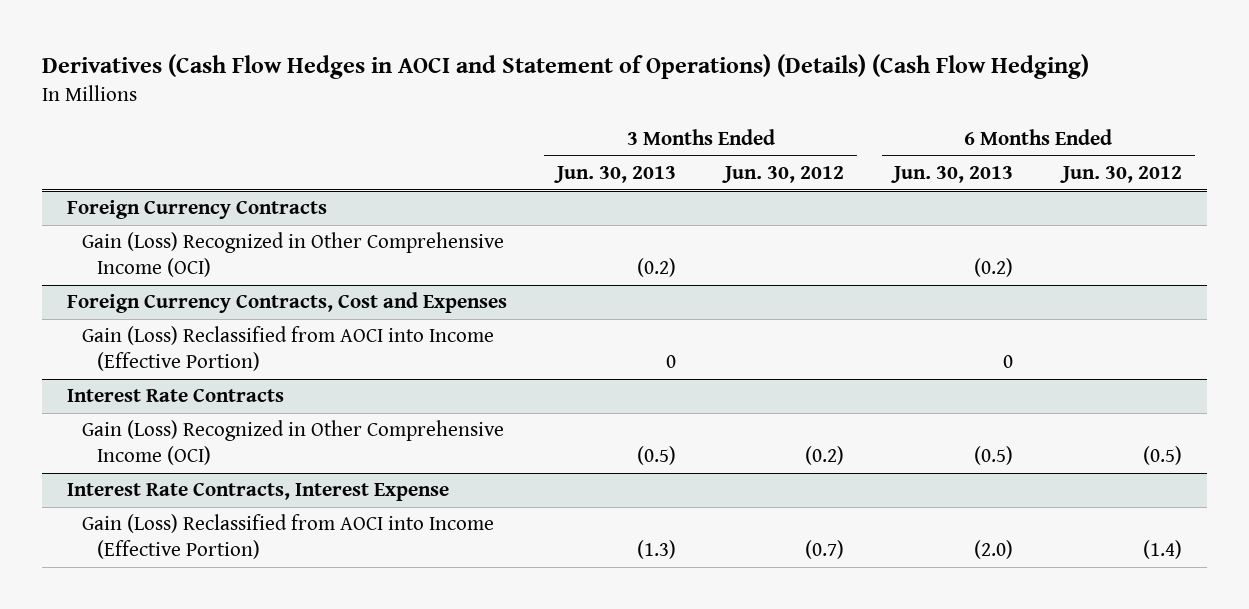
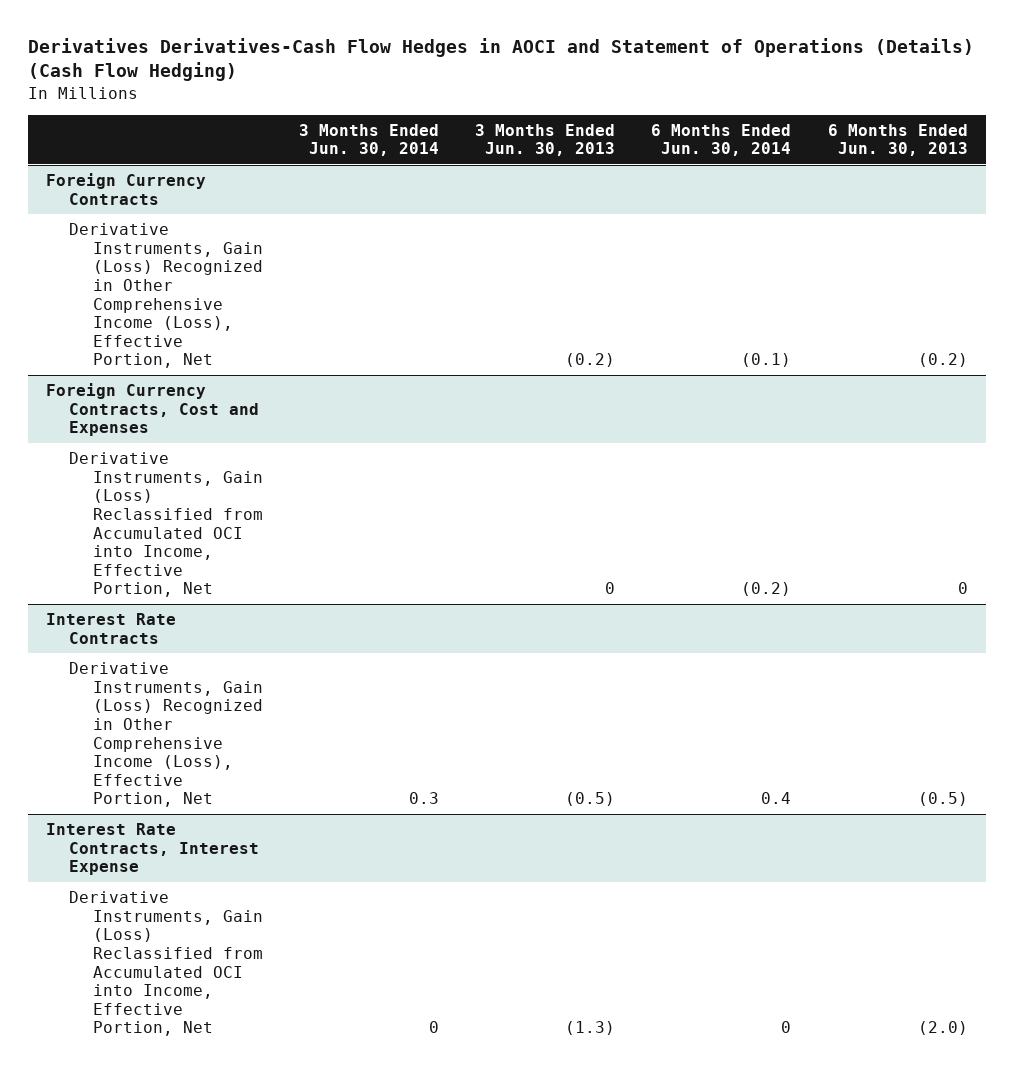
- Derivatives (Cash Flow Hedges in AOCI and Statement of Operations) (Details) (Cash Flow Hedging)
+ Derivatives Derivatives-Cash Flow Hedges in AOCI and Statement of Operations (Details) (Cash Flow Hedging)
- | 3 Months Ended Jun. 30, 2013 | 3 Months Ended Jun. 30, 2012 | 6 Months Ended Jun. 30, 2013 | 6 Months Ended Jun. 30, 2012
+ | 3 Months Ended Jun. 30, 2014 | 3 Months Ended Jun. 30, 2013 | 6 Months Ended Jun. 30, 2014 | 6 Months Ended Jun. 30, 2013
@ Foreign Currency Contracts
- Gain (Loss) Recognized in Other Comprehensive Income (OCI) | (0.2) | | (0.2) |
+ Derivative Instruments, Gain (Loss) Recognized in Other Comprehensive Income (Loss), Effective Portion, Net | | (0.2) | (0.1) | (0.2)
@ Foreign Currency Contracts, Cost and Expenses
- Gain (Loss) Reclassified from AOCI into Income (Effective Portion) | 0 | | 0 |
+ Derivative Instruments, Gain (Loss) Reclassified from Accumulated OCI into Income, Effective Portion, Net | | 0 | (0.2) | 0
@ Interest Rate Contracts
- Gain (Loss) Recognized in Other Comprehensive Income (OCI) | (0.5) | (0.2) | (0.5) | (0.5)
+ Derivative Instruments, Gain (Loss) Recognized in Other Comprehensive Income (Loss), Effective Portion, Net | 0.3 | (0.5) | 0.4 | (0.5)
@ Interest Rate Contracts, Interest Expense
- Gain (Loss) Reclassified from AOCI into Income (Effective Portion) | (1.3) | (0.7) | (2.0) | (1.4)
+ Derivative Instruments, Gain (Loss) Reclassified from Accumulated OCI into Income, Effective Portion, Net | 0 | (1.3) | 0 | (2.0)

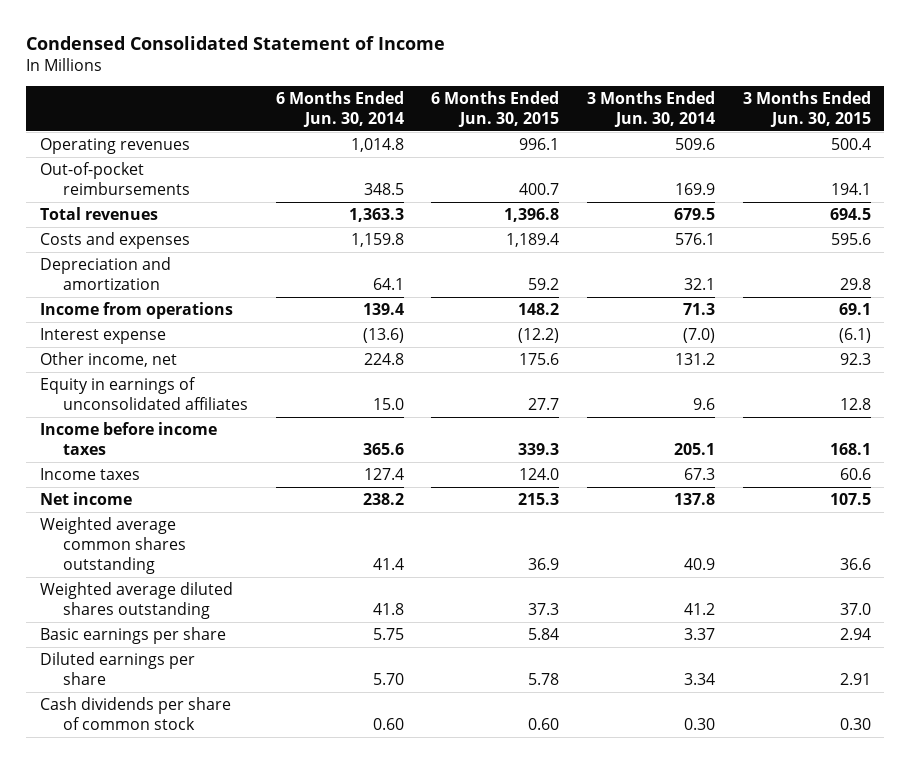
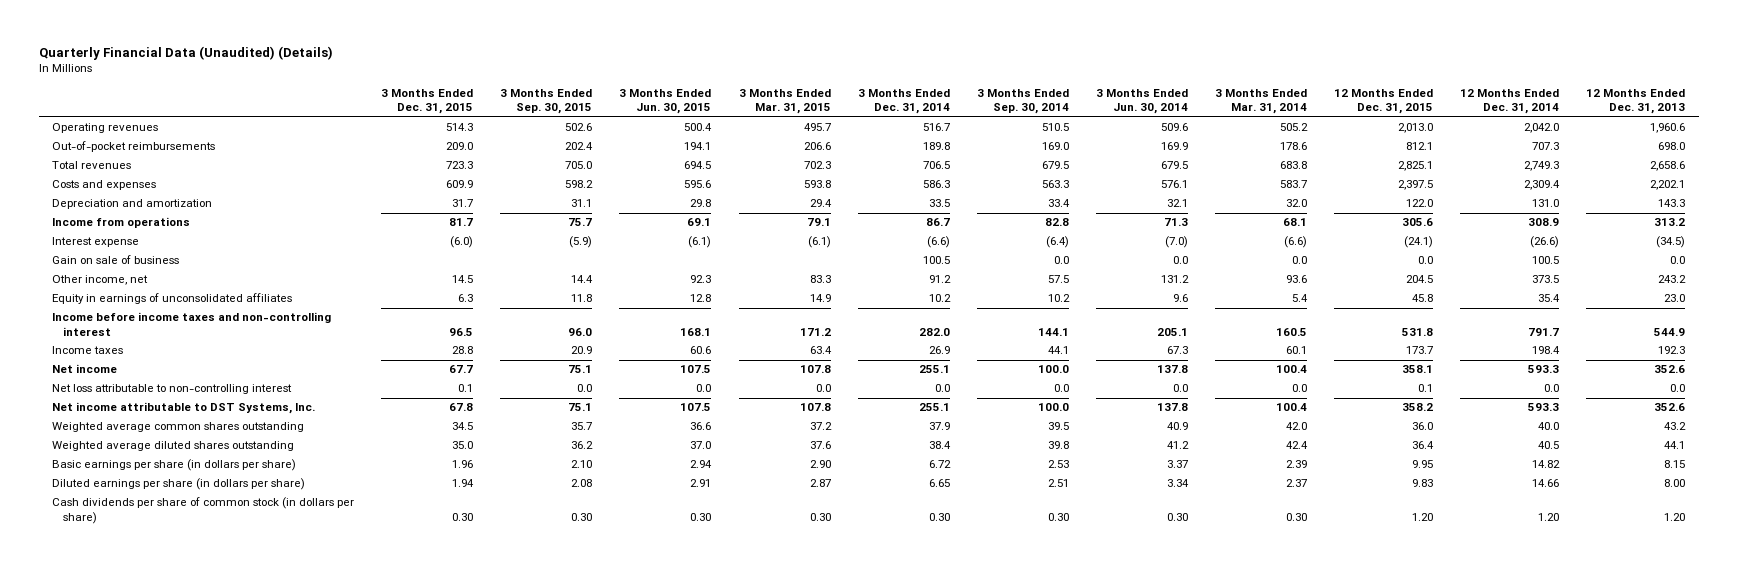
- Condensed Consolidated Statement of Income
+ Quarterly Financial Data (Unaudited) (Details)
- | 6 Months Ended Jun. 30, 2014 | 6 Months Ended Jun. 30, 2015 | 3 Months Ended Jun. 30, 2014 | 3 Months Ended Jun. 30, 2015
+ | 3 Months Ended Dec. 31, 2015 | 3 Months Ended Sep. 30, 2015 | 3 Months Ended Jun. 30, 2015 | 3 Months Ended Mar. 31, 2015 | 3 Months Ended Dec. 31, 2014 | 3 Months Ended Sep. 30, 2014 | 3 Months Ended Jun. 30, 2014 | 3 Months Ended Mar. 31, 2014 | 12 Months Ended Dec. 31, 2015 | 12 Months Ended Dec. 31, 2014 | 12 Months Ended Dec. 31, 2013
+ Gain on sale of business | | | | | 100.5 | 0.0 | 0.0 | 0.0 | 0.0 | 100.5 | 0.0
- Income before income taxes | 365.6 | 339.3 | 205.1 | 168.1
+ Income before income taxes and non-controlling interest | 96.5 | 96.0 | 168.1 | 171.2 | 282.0 | 144.1 | 205.1 | 160.5 | 531.8 | 791.7 | 544.9
+ Net loss attributable to non-controlling interest | 0.1 | 0.0 | 0.0 | 0.0 | 0.0 | 0.0 | 0.0 | 0.0 | 0.1 | 0.0 | 0.0
+ Net income attributable to DST Systems, Inc. | 67.8 | 75.1 | 107.5 | 107.8 | 255.1 | 100.0 | 137.8 | 100.4 | 358.2 | 593.3 | 352.6
- Basic earnings per share | 5.75 | 5.84 | 3.37 | 2.94
- Diluted earnings per share | 5.70 | 5.78 | 3.34 | 2.91
- Cash dividends per share of common stock | 0.60 | 0.60 | 0.30 | 0.30
+ Basic earnings per share (in dollars per share) | 1.96 | 2.10 | 2.94 | 2.90 | 6.72 | 2.53 | 3.37 | 2.39 | 9.95 | 14.82 | 8.15
+ Diluted earnings per share (in dollars per share) | 1.94 | 2.08 | 2.91 | 2.87 | 6.65 | 2.51 | 3.34 | 2.37 | 9.83 | 14.66 | 8.00
+ Cash dividends per share of common stock (in dollars per share) | 0.30 | 0.30 | 0.30 | 0.30 | 0.30 | 0.30 | 0.30 | 0.30 | 1.20 | 1.20 | 1.20

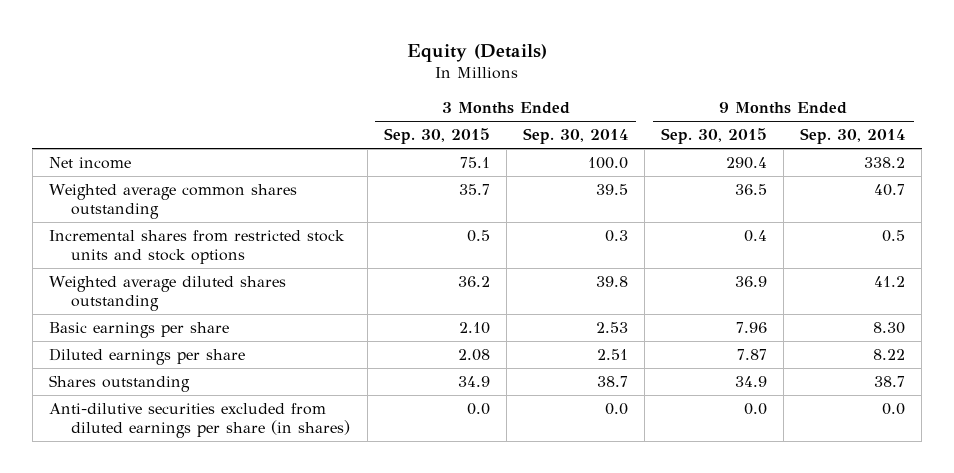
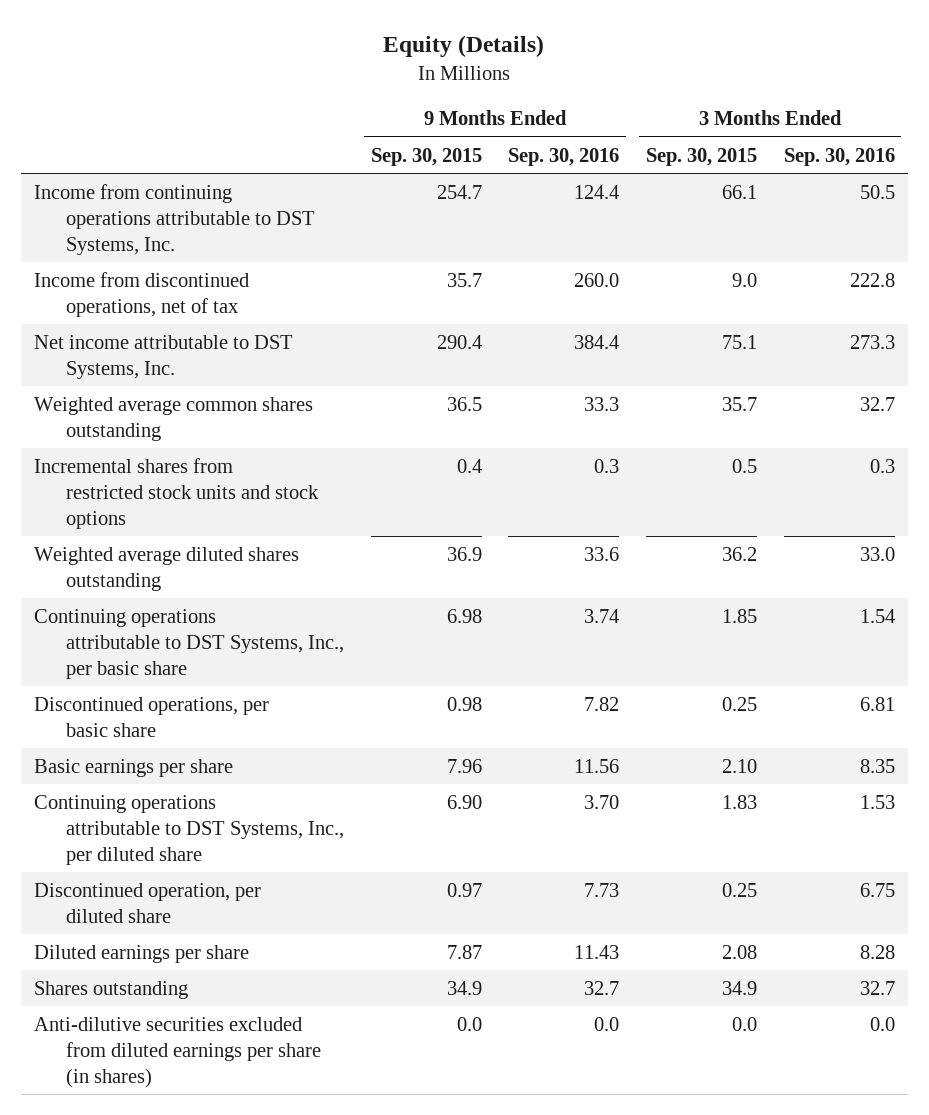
- | 3 Months Ended Sep. 30, 2015 | 3 Months Ended Sep. 30, 2014 | 9 Months Ended Sep. 30, 2015 | 9 Months Ended Sep. 30, 2014
+ | 9 Months Ended Sep. 30, 2015 | 9 Months Ended Sep. 30, 2016 | 3 Months Ended Sep. 30, 2015 | 3 Months Ended Sep. 30, 2016
- Net income | 75.1 | 100.0 | 290.4 | 338.2
+ Income from continuing operations attributable to DST Systems, Inc. | 254.7 | 124.4 | 66.1 | 50.5
+ Income from discontinued operations, net of tax | 35.7 | 260.0 | 9.0 | 222.8
+ Net income attributable to DST Systems, Inc. | 290.4 | 384.4 | 75.1 | 273.3
+ Continuing operations attributable to DST Systems, Inc., per basic share | 6.98 | 3.74 | 1.85 | 1.54
+ Discontinued operations, per basic share | 0.98 | 7.82 | 0.25 | 6.81
+ Continuing operations attributable to DST Systems, Inc., per diluted share | 6.90 | 3.70 | 1.83 | 1.53
+ Discontinued operation, per diluted share | 0.97 | 7.73 | 0.25 | 6.75

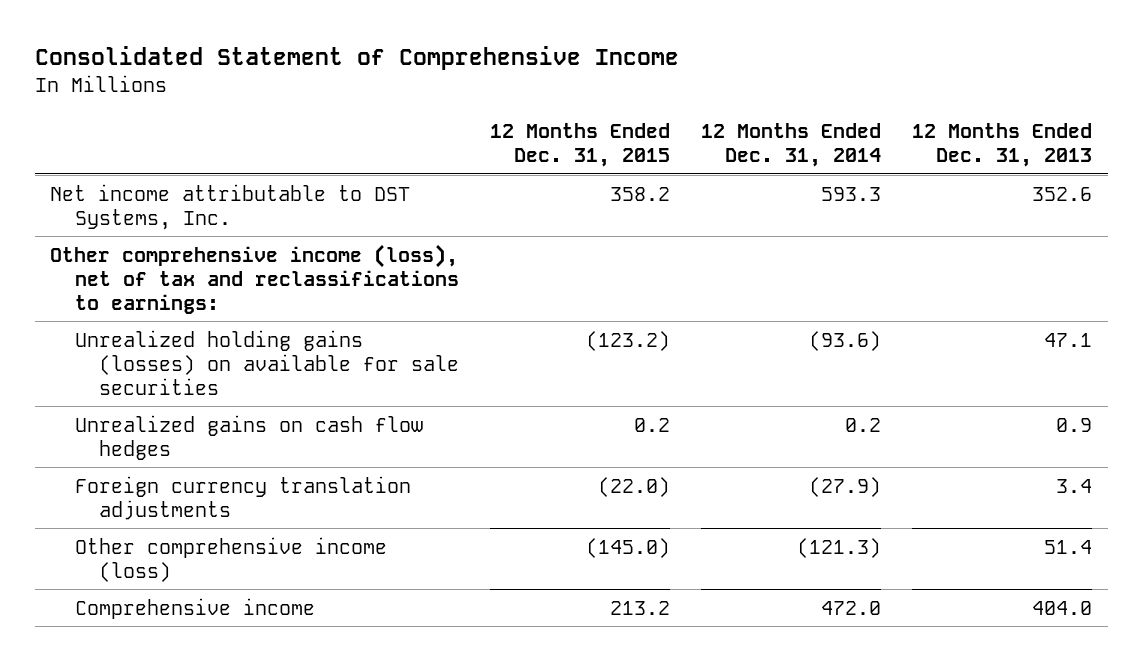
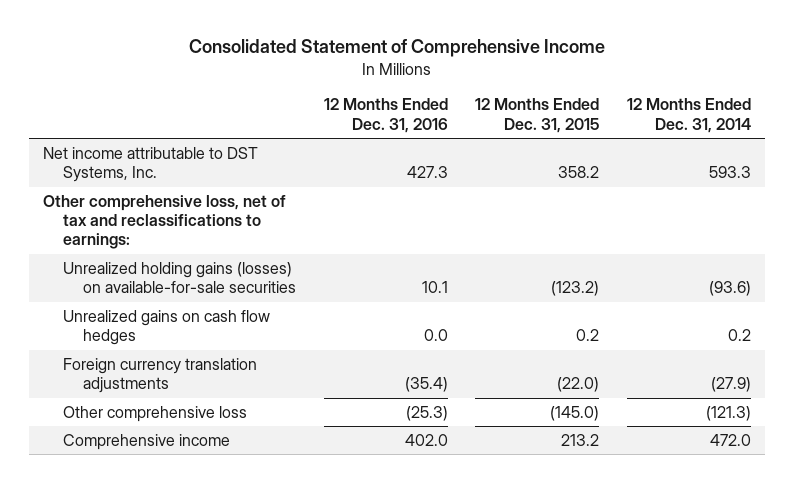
- | 12 Months Ended Dec. 31, 2015 | 12 Months Ended Dec. 31, 2014 | 12 Months Ended Dec. 31, 2013
+ | 12 Months Ended Dec. 31, 2016 | 12 Months Ended Dec. 31, 2015 | 12 Months Ended Dec. 31, 2014
- Other comprehensive income (loss), net of tax and reclassifications to earnings:
- Unrealized holding gains (losses) on available for sale securities | (123.2) | (93.6) | 47.1
+ Other comprehensive loss, net of tax and reclassifications to earnings:
+ Unrealized holding gains (losses) on available-for-sale securities | 10.1 | (123.2) | (93.6)
- Other comprehensive income (loss) | (145.0) | (121.3) | 51.4
+ Other comprehensive loss | (25.3) | (145.0) | (121.3)

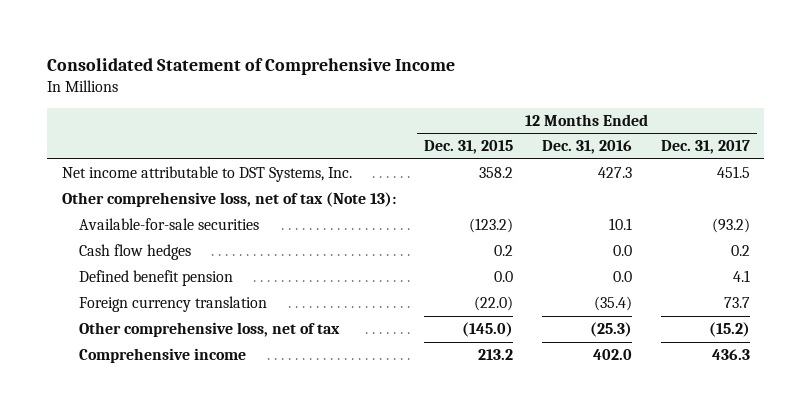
- | 12 Months Ended Dec. 31, 2016 | 12 Months Ended Dec. 31, 2015 | 12 Months Ended Dec. 31, 2014
+ | 12 Months Ended Dec. 31, 2015 | 12 Months Ended Dec. 31, 2016 | 12 Months Ended Dec. 31, 2017
- Other comprehensive loss, net of tax and reclassifications to earnings:
- Unrealized holding gains (losses) on available-for-sale securities | 10.1 | (123.2) | (93.6)
- Unrealized gains on cash flow hedges | 0.0 | 0.2 | 0.2
- Foreign currency translation adjustments | (35.4) | (22.0) | (27.9)
- Other comprehensive loss | (25.3) | (145.0) | (121.3)
+ Other comprehensive loss, net of tax (Note 13):
+ Available-for-sale securities | (123.2) | 10.1 | (93.2)
+ Cash flow hedges | 0.2 | 0.0 | 0.2
+ Defined benefit pension | 0.0 | 0.0 | 4.1
+ Foreign currency translation | (22.0) | (35.4) | 73.7
+ Other comprehensive loss, net of tax | (145.0) | (25.3) | (15.2)

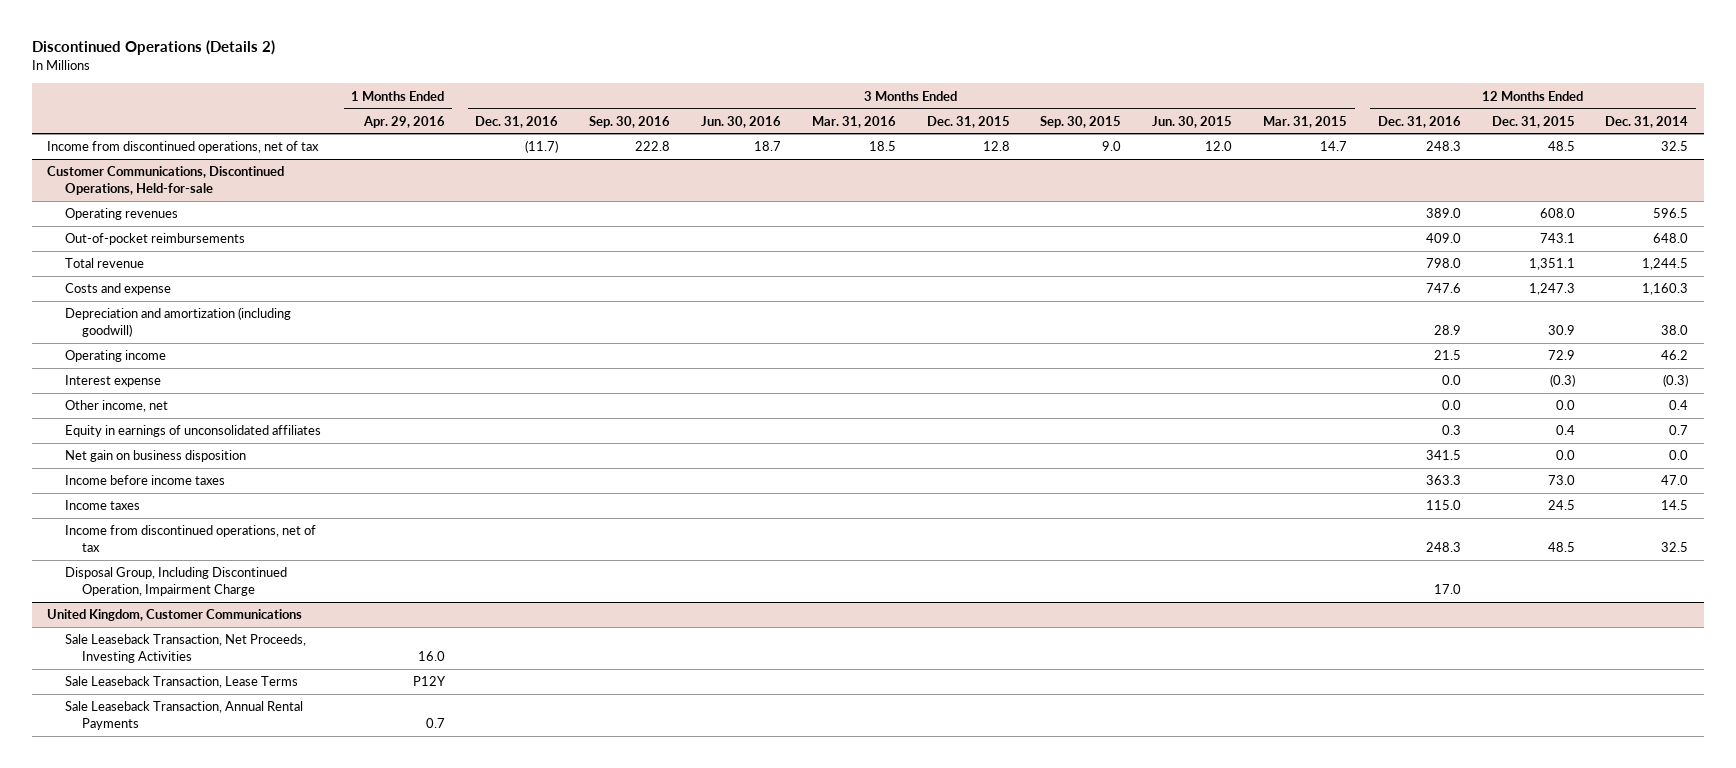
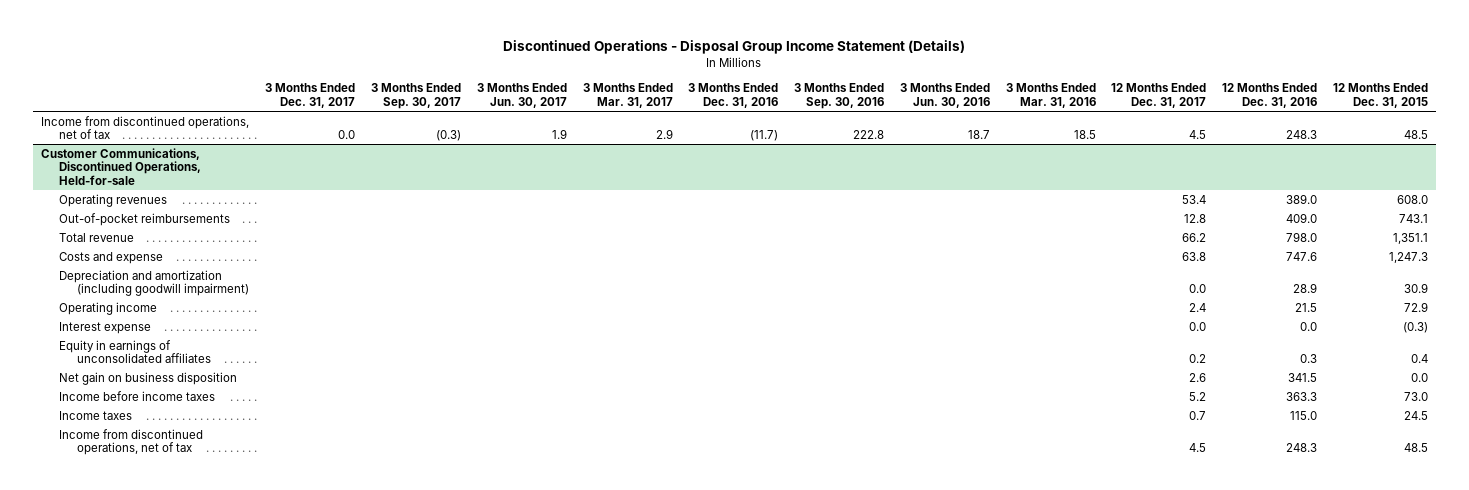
- Discontinued Operations (Details 2)
+ Discontinued Operations - Disposal Group Income Statement (Details)
- | 1 Months Ended Apr. 29, 2016 | 3 Months Ended Dec. 31, 2016 | 3 Months Ended Sep. 30, 2016 | 3 Months Ended Jun. 30, 2016 | 3 Months Ended Mar. 31, 2016 | 3 Months Ended Dec. 31, 2015 | 3 Months Ended Sep. 30, 2015 | 3 Months Ended Jun. 30, 2015 | 3 Months Ended Mar. 31, 2015 | 12 Months Ended Dec. 31, 2016 | 12 Months Ended Dec. 31, 2015 | 12 Months Ended Dec. 31, 2014
+ | 3 Months Ended Dec. 31, 2017 | 3 Months Ended Sep. 30, 2017 | 3 Months Ended Jun. 30, 2017 | 3 Months Ended Mar. 31, 2017 | 3 Months Ended Dec. 31, 2016 | 3 Months Ended Sep. 30, 2016 | 3 Months Ended Jun. 30, 2016 | 3 Months Ended Mar. 31, 2016 | 12 Months Ended Dec. 31, 2017 | 12 Months Ended Dec. 31, 2016 | 12 Months Ended Dec. 31, 2015
@ Customer Communications, Discontinued Operations, Held-for-sale
- Depreciation and amortization (including goodwill) | | | | | | | | | | 28.9 | 30.9 | 38.0
+ Depreciation and amortization (including goodwill impairment) | | | | | | | | | 0.0 | 28.9 | 30.9
- Other income, net | | | | | | | | | | 0.0 | 0.0 | 0.4
- Disposal Group, Including Discontinued Operation, Impairment Charge | | | | | | | | | | 17.0 | |
- United Kingdom, Customer Communications
- Sale Leaseback Transaction, Net Proceeds, Investing Activities | 16.0 | | | | | | | | | | |
- Sale Leaseback Transaction, Lease Terms | P12Y | | | | | | | | | | |
- Sale Leaseback Transaction, Annual Rental Payments | 0.7 | | | | | | | | | | |

